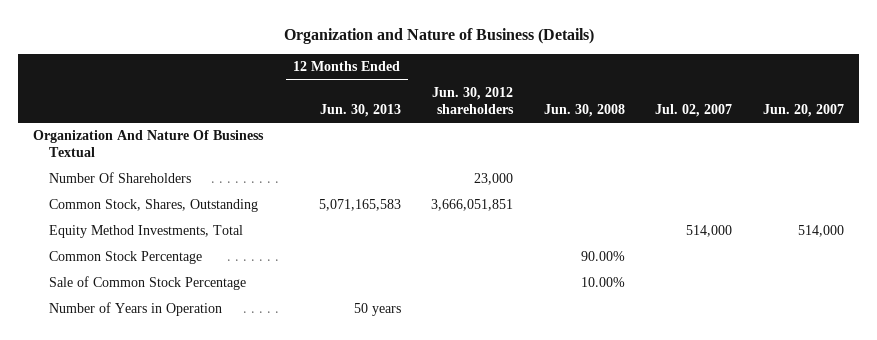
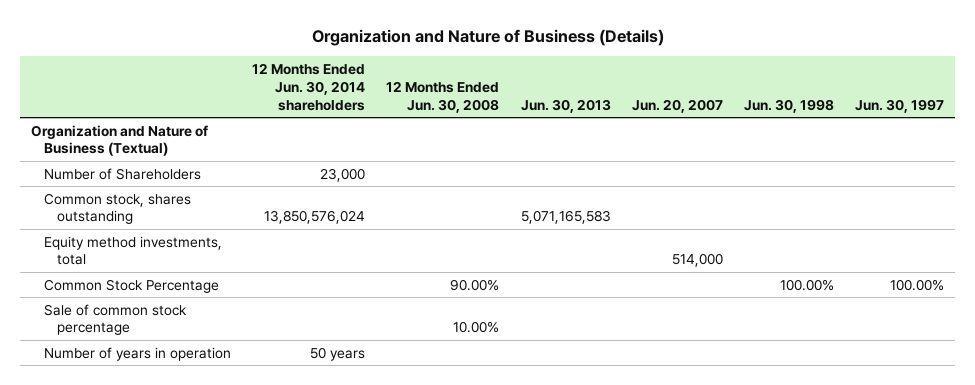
- | 12 Months Ended Jun. 30, 2013 | Jun. 30, 2012 shareholders | Jun. 30, 2008 | Jul. 02, 2007 | Jun. 20, 2007
+ | 12 Months Ended Jun. 30, 2014 shareholders | 12 Months Ended Jun. 30, 2008 | Jun. 30, 2013 | Jun. 20, 2007 | Jun. 30, 1998 | Jun. 30, 1997
- Organization And Nature Of Business Textual
- Number Of Shareholders | | 23,000 | | |
- Common Stock, Shares, Outstanding | 5,071,165,583 | 3,666,051,851 | | |
- Equity Method Investments, Total | | | | 514,000 | 514,000
+ Organization and Nature of Business (Textual)
+ Number of Shareholders | 23,000 | | | | |
+ Common stock, shares outstanding | 13,850,576,024 | | 5,071,165,583 | | |
+ Equity method investments, total | | | | 514,000 | |
- Sale of Common Stock Percentage | | | 10.00% | |
- Number of Years in Operation | 50 years | | | |
+ Sale of common stock percentage | | 10.00% | | | |
+ Number of years in operation | 50 years | | | | |

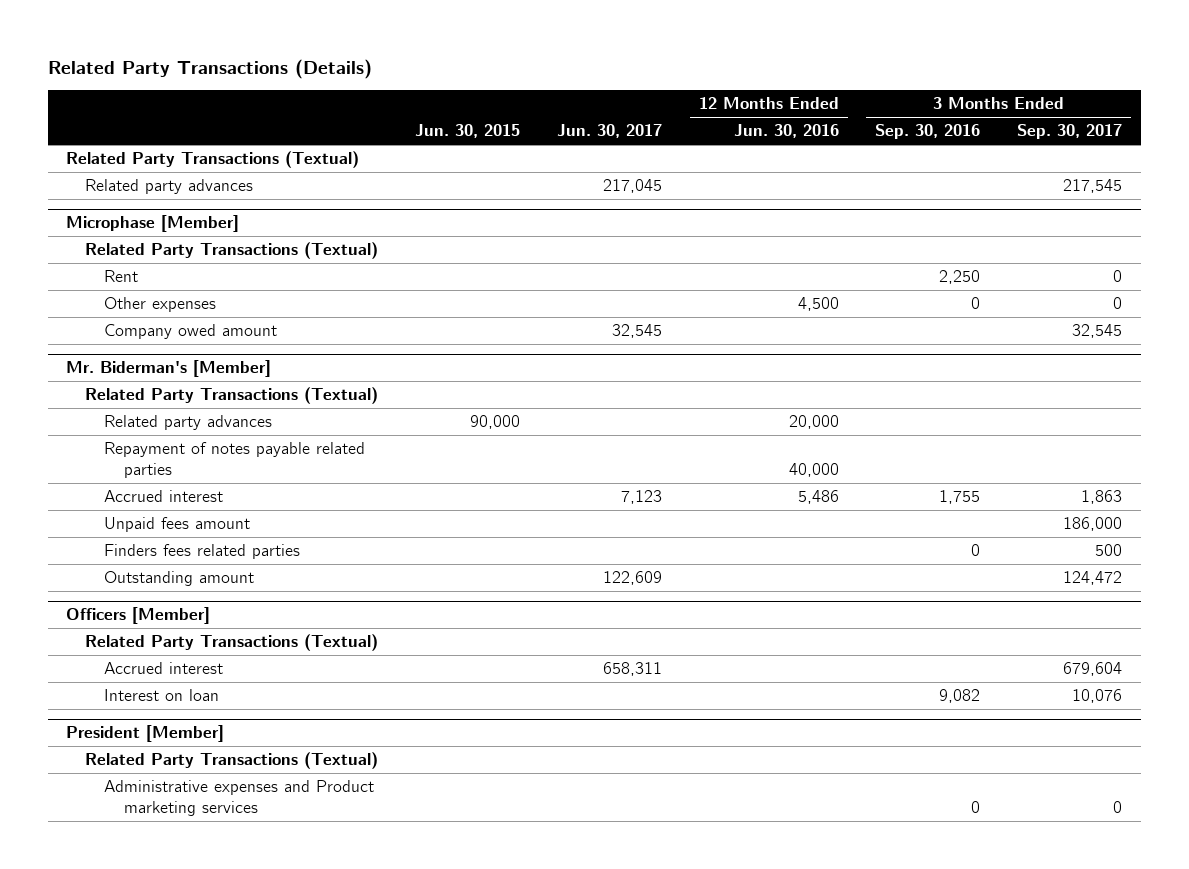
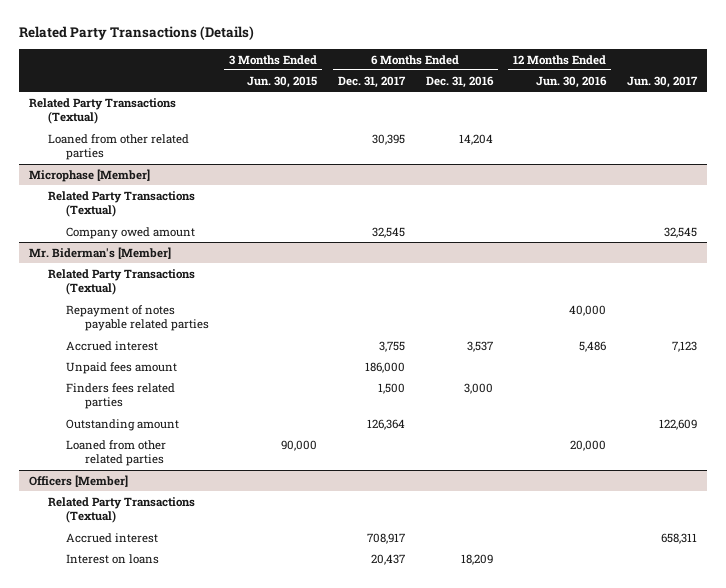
- | Jun. 30, 2015 | Jun. 30, 2017 | 12 Months Ended Jun. 30, 2016 | 3 Months Ended Sep. 30, 2016 | 3 Months Ended Sep. 30, 2017
+ | 3 Months Ended Jun. 30, 2015 | 6 Months Ended Dec. 31, 2017 | 6 Months Ended Dec. 31, 2016 | 12 Months Ended Jun. 30, 2016 | Jun. 30, 2017
- Related party advances | | 217,045 | | | 217,545
+ Loaned from other related parties | | 30,395 | 14,204 | |
@ Microphase [Member]
- Rent | | | | 2,250 | 0
- Other expenses | | | 4,500 | 0 | 0
@ Mr. Biderman's [Member]
- Related party advances | 90,000 | | 20,000 | |
+ Loaned from other related parties | 90,000 | | | 20,000 |
@ Officers [Member]
- Interest on loan | | | | 9,082 | 10,076
- President [Member]
- Related Party Transactions (Textual)
- Administrative expenses and Product marketing services | | | | 0 | 0
@ Officers [Member]
+ Interest on loans | | 20,437 | 18,209 | |

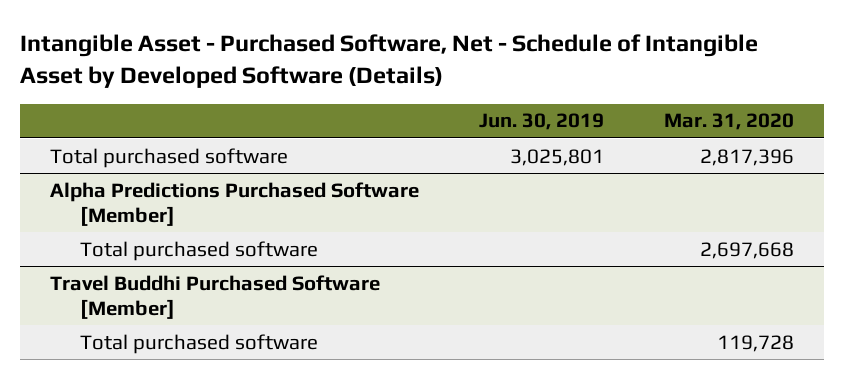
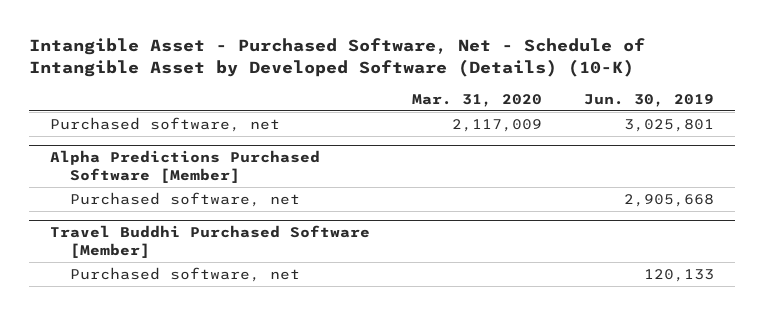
- Intangible Asset - Purchased Software, Net - Schedule of Intangible Asset by Developed Software (Details)
+ Intangible Asset - Purchased Software, Net - Schedule of Intangible Asset by Developed Software (Details) (10-K)
- | Jun. 30, 2019 | Mar. 31, 2020
+ | Mar. 31, 2020 | Jun. 30, 2019
- Total purchased software | 3,025,801 | 2,817,396
+ Purchased software, net | 2,117,009 | 3,025,801
@ Alpha Predictions Purchased Software [Member]
- Total purchased software | | 2,697,668
+ Purchased software, net | | 2,905,668
@ Travel Buddhi Purchased Software [Member]
- Total purchased software | | 119,728
+ Purchased software, net | | 120,133

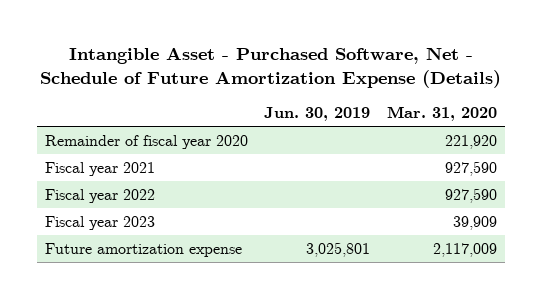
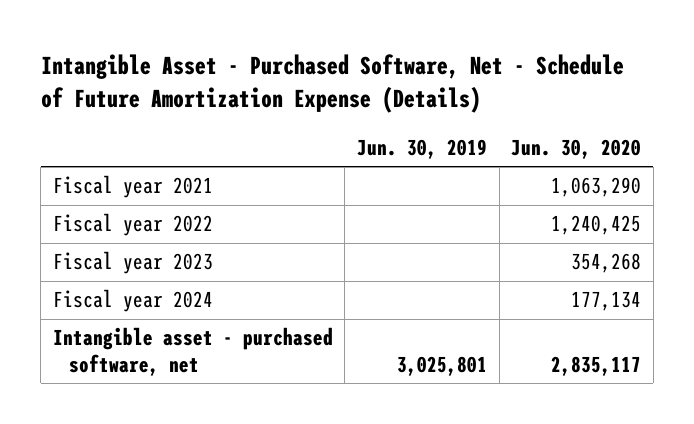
- | Jun. 30, 2019 | Mar. 31, 2020
+ | Jun. 30, 2019 | Jun. 30, 2020
- Remainder of fiscal year 2020 | | 221,920
- Future amortization expense | 3,025,801 | 2,117,009
+ Fiscal year 2024 | | 177,134
+ Intangible asset - purchased software, net | 3,025,801 | 2,835,117

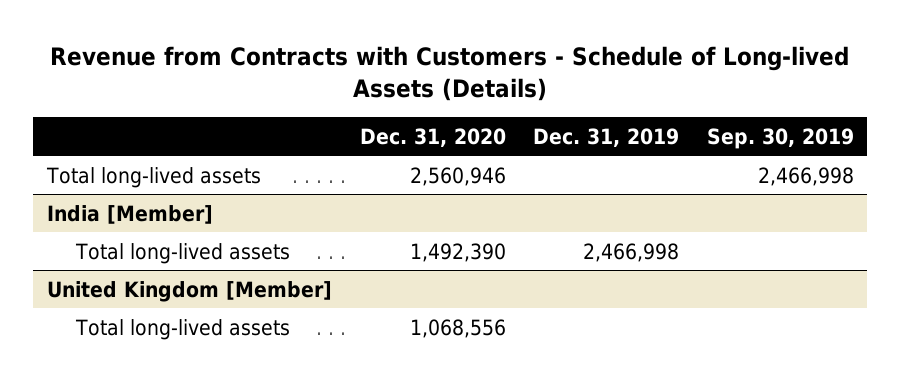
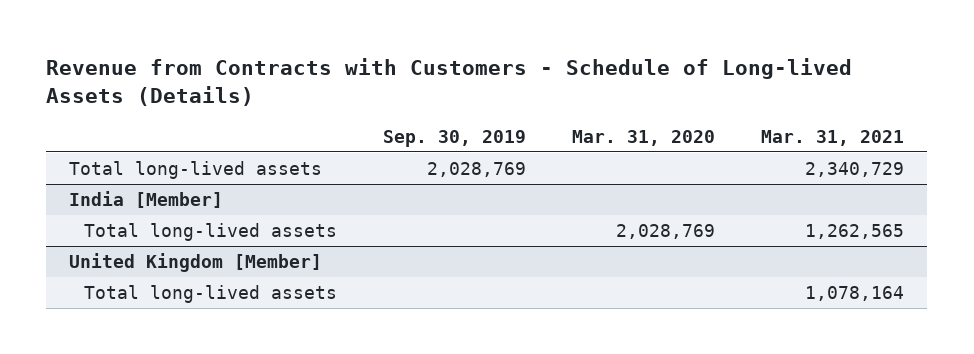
- | Dec. 31, 2020 | Dec. 31, 2019 | Sep. 30, 2019
+ | Sep. 30, 2019 | Mar. 31, 2020 | Mar. 31, 2021
- Total long-lived assets | 2,560,946 | | 2,466,998
+ Total long-lived assets | 2,028,769 | | 2,340,729

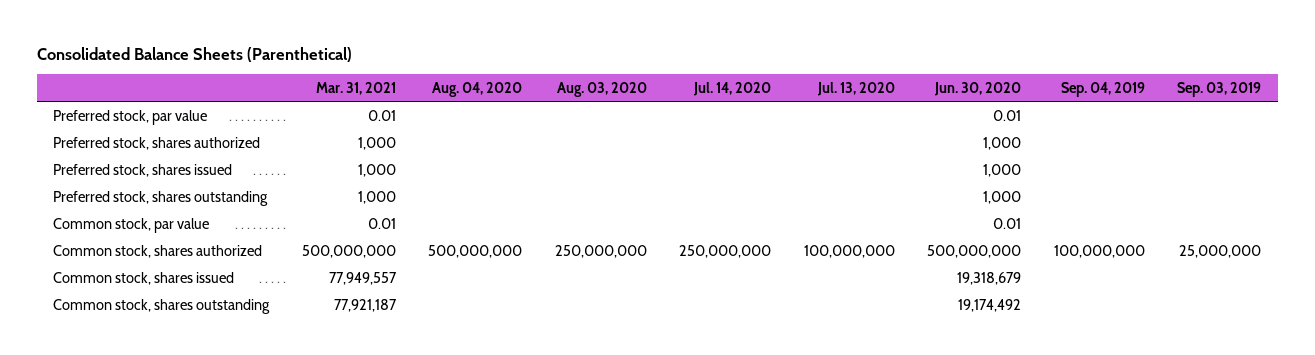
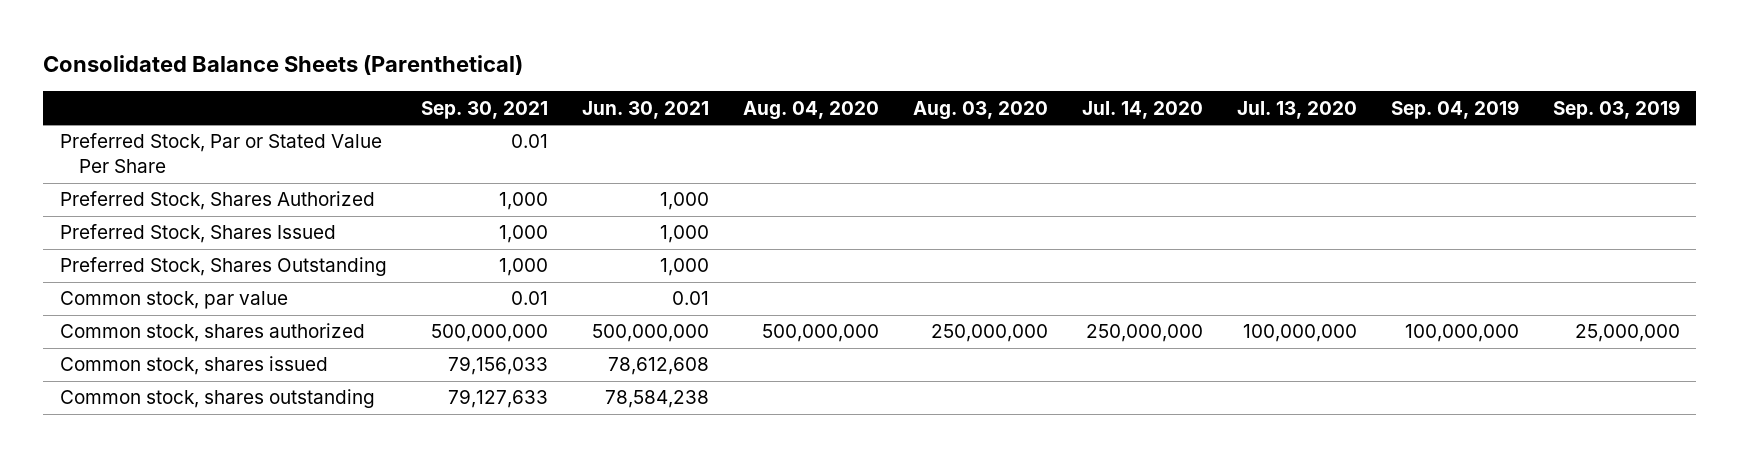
- | Mar. 31, 2021 | Aug. 04, 2020 | Aug. 03, 2020 | Jul. 14, 2020 | Jul. 13, 2020 | Jun. 30, 2020 | Sep. 04, 2019 | Sep. 03, 2019
+ | Sep. 30, 2021 | Jun. 30, 2021 | Aug. 04, 2020 | Aug. 03, 2020 | Jul. 14, 2020 | Jul. 13, 2020 | Sep. 04, 2019 | Sep. 03, 2019
- Preferred stock, par value | 0.01 | | | | | 0.01 | |
- Preferred stock, shares authorized | 1,000 | | | | | 1,000 | |
- Preferred stock, shares issued | 1,000 | | | | | 1,000 | |
- Preferred stock, shares outstanding | 1,000 | | | | | 1,000 | |
+ Preferred Stock, Par or Stated Value Per Share | 0.01 | | | | | | |
+ Preferred Stock, Shares Authorized | 1,000 | 1,000 | | | | | |
+ Preferred Stock, Shares Issued | 1,000 | 1,000 | | | | | |
+ Preferred Stock, Shares Outstanding | 1,000 | 1,000 | | | | | |

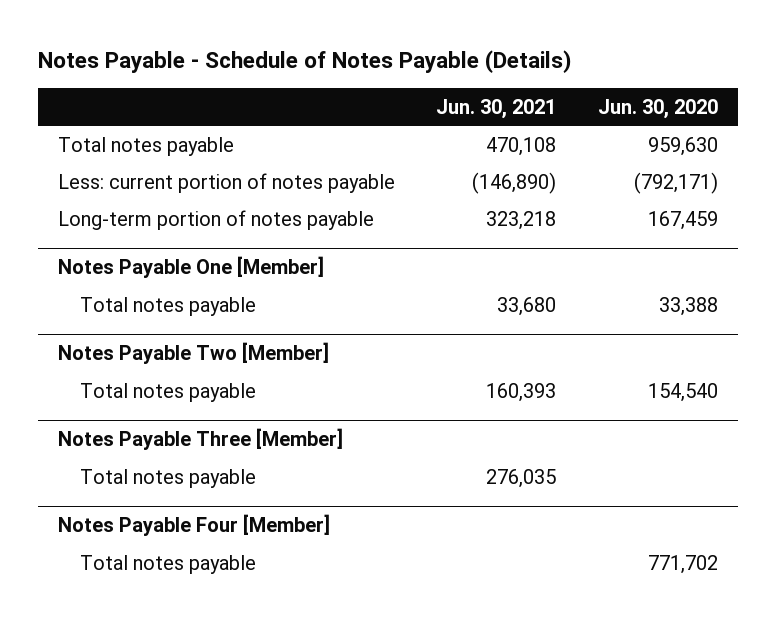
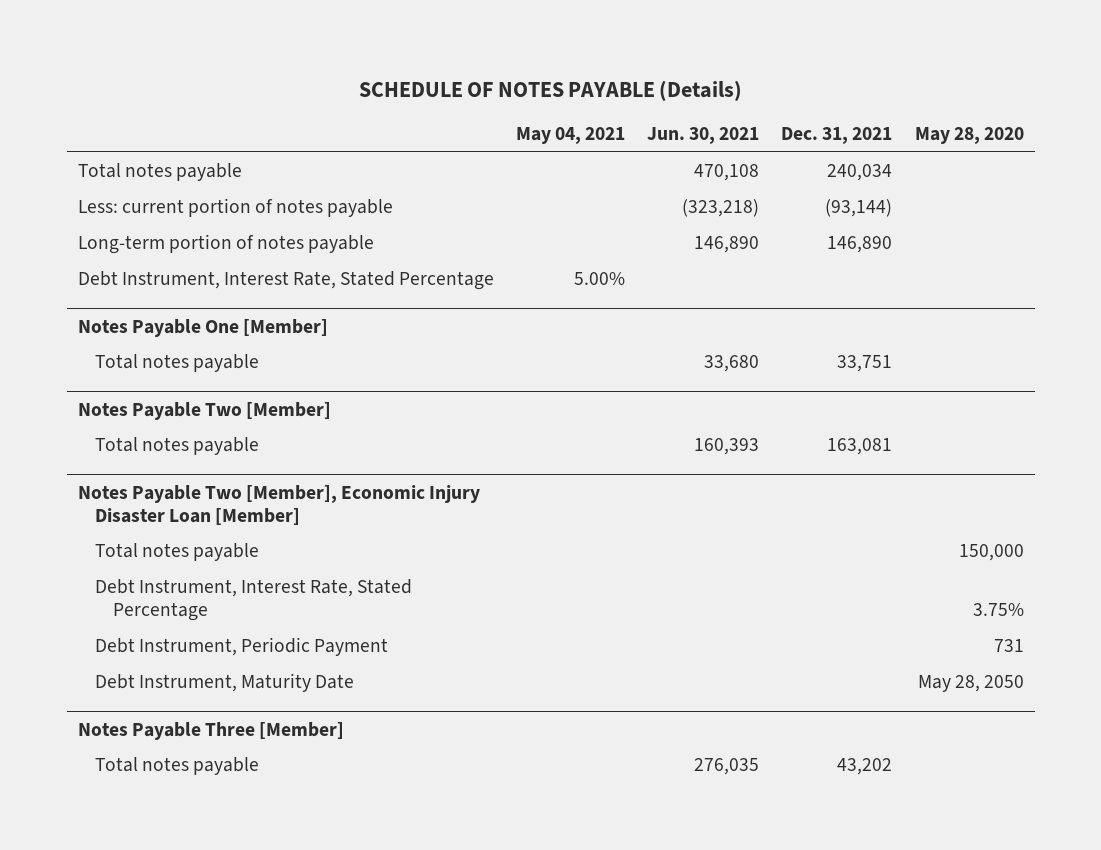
- Notes Payable - Schedule of Notes Payable (Details)
+ SCHEDULE OF NOTES PAYABLE (Details)
- | Jun. 30, 2021 | Jun. 30, 2020
+ | May 04, 2021 | Jun. 30, 2021 | Dec. 31, 2021 | May 28, 2020
- Less: current portion of notes payable | (146,890) | (792,171)
- Long-term portion of notes payable | 323,218 | 167,459
+ Less: current portion of notes payable | | (323,218) | (93,144) |
+ Long-term portion of notes payable | | 146,890 | 146,890 |
+ Debt Instrument, Interest Rate, Stated Percentage | 5.00% | | |
+ Notes Payable Two [Member], Economic Injury Disaster Loan [Member]
+ Total notes payable | | | | 150,000
+ Debt Instrument, Interest Rate, Stated Percentage | | | | 3.75%
+ Debt Instrument, Periodic Payment | | | | 731
+ Debt Instrument, Maturity Date | | | | May 28, 2050
- Notes Payable Four [Member]
- Total notes payable | | 771,702

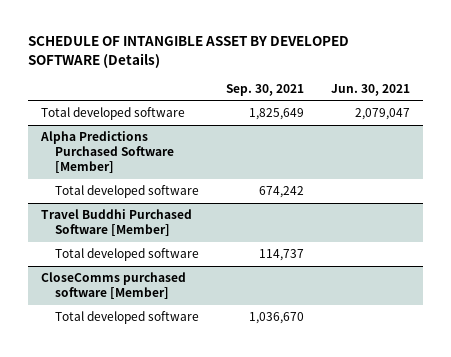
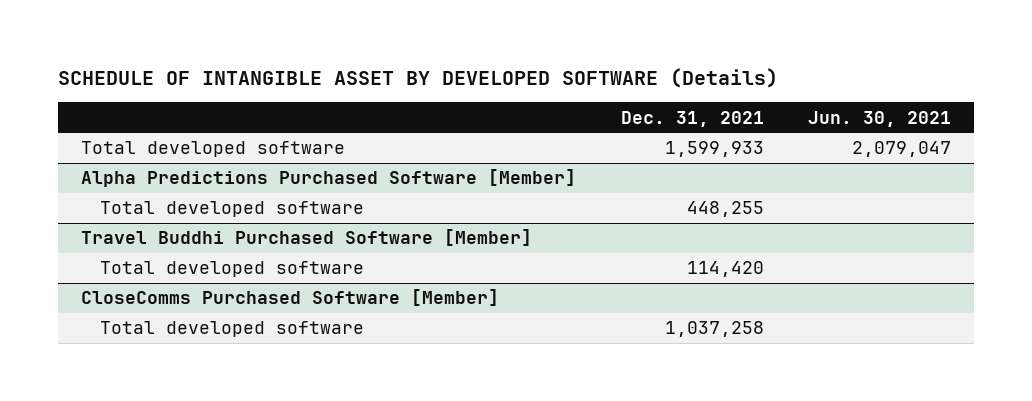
- | Sep. 30, 2021 | Jun. 30, 2021
+ | Dec. 31, 2021 | Jun. 30, 2021
- CloseComms purchased software [Member]
+ CloseComms Purchased Software [Member]

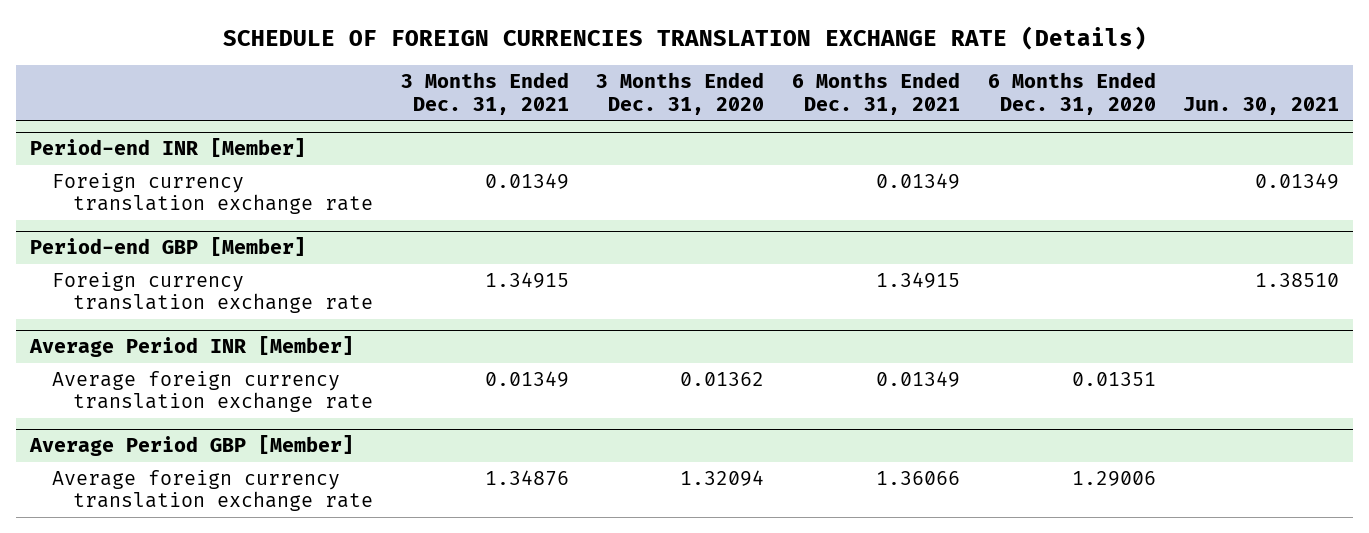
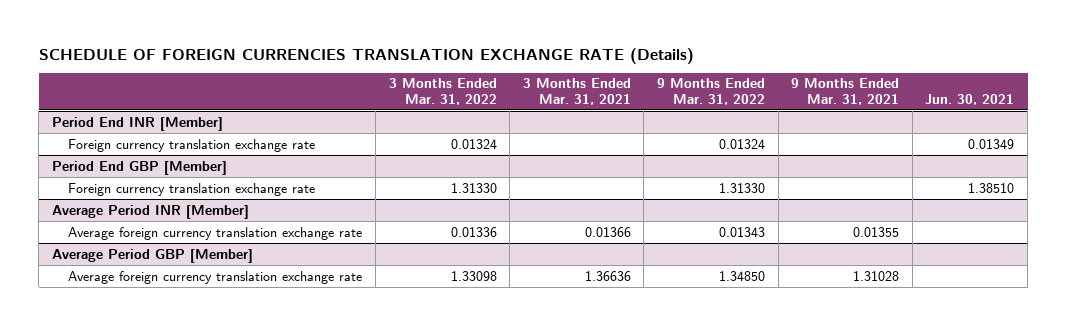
- | 3 Months Ended Dec. 31, 2021 | 3 Months Ended Dec. 31, 2020 | 6 Months Ended Dec. 31, 2021 | 6 Months Ended Dec. 31, 2020 | Jun. 30, 2021
+ | 3 Months Ended Mar. 31, 2022 | 3 Months Ended Mar. 31, 2021 | 9 Months Ended Mar. 31, 2022 | 9 Months Ended Mar. 31, 2021 | Jun. 30, 2021
- Period-end INR [Member]
+ Period End INR [Member]
- Period-end GBP [Member]
+ Period End GBP [Member]

